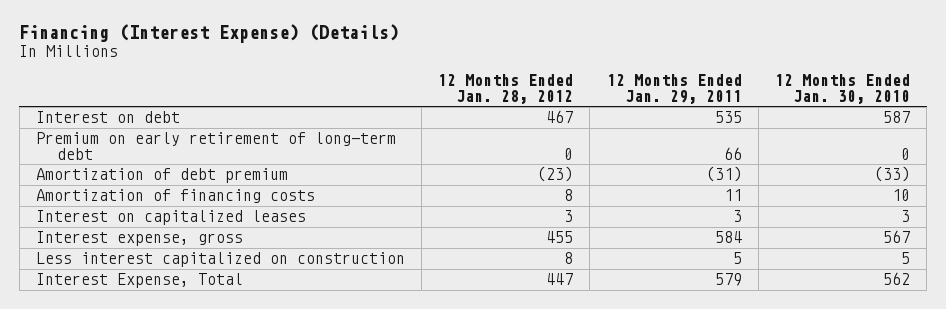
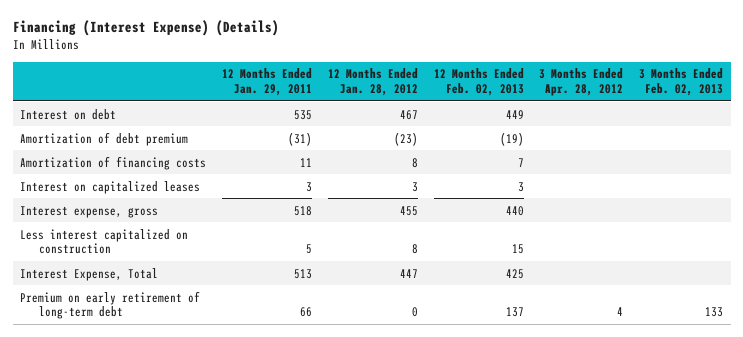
- | 12 Months Ended Jan. 28, 2012 | 12 Months Ended Jan. 29, 2011 | 12 Months Ended Jan. 30, 2010
+ | 12 Months Ended Jan. 29, 2011 | 12 Months Ended Jan. 28, 2012 | 12 Months Ended Feb. 02, 2013 | 3 Months Ended Apr. 28, 2012 | 3 Months Ended Feb. 02, 2013
- Interest expense, gross | 455 | 584 | 567
+ Interest expense, gross | 518 | 455 | 440 | |
- Interest Expense, Total | 447 | 579 | 562
+ Interest Expense, Total | 513 | 447 | 425 | |
moved down: Premium on early retirement of long-term debt | 66 | 0 | 137 | 4 | 133

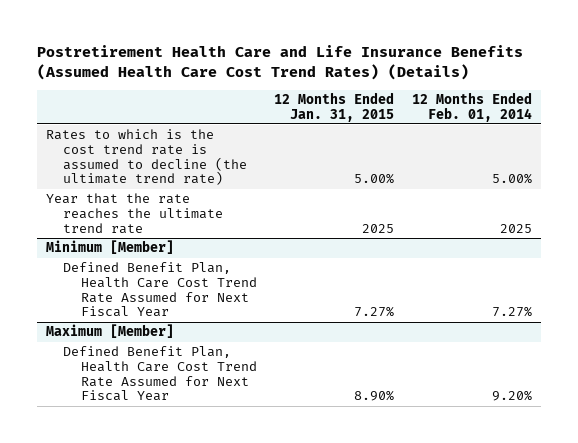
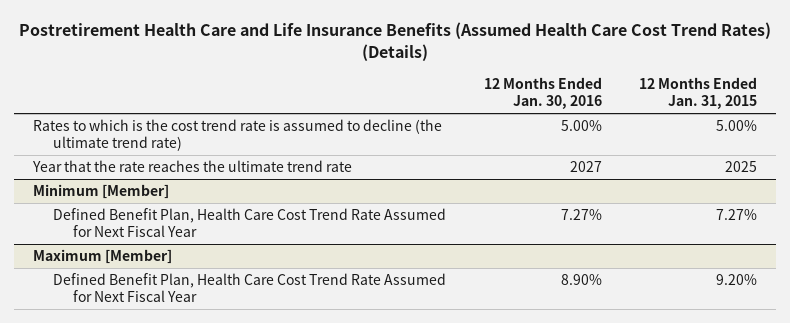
- | 12 Months Ended Jan. 31, 2015 | 12 Months Ended Feb. 01, 2014
+ | 12 Months Ended Jan. 30, 2016 | 12 Months Ended Jan. 31, 2015
@ Maximum [Member]
- Defined Benefit Plan, Health Care Cost Trend Rate Assumed for Next Fiscal Year | 8.90% | 9.20%
+ Defined Benefit Plan, Health Care Cost Trend Rate Assumed for Next Fiscal Year | 8.90% | 9.20%

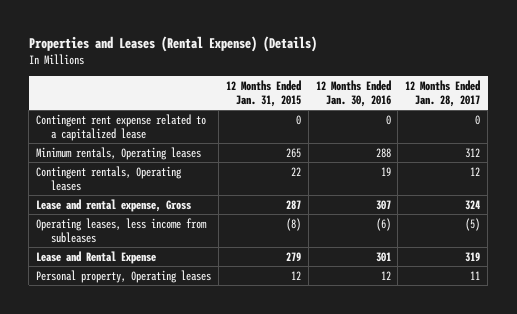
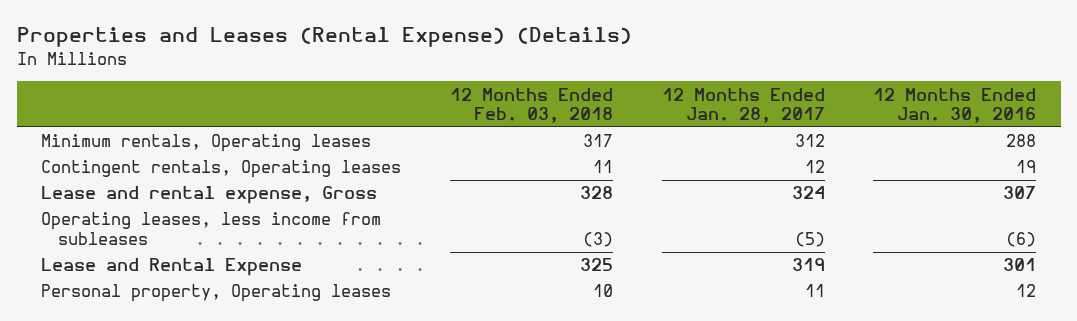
- | 12 Months Ended Jan. 31, 2015 | 12 Months Ended Jan. 30, 2016 | 12 Months Ended Jan. 28, 2017
+ | 12 Months Ended Feb. 03, 2018 | 12 Months Ended Jan. 28, 2017 | 12 Months Ended Jan. 30, 2016
- Contingent rent expense related to a capitalized lease | 0 | 0 | 0

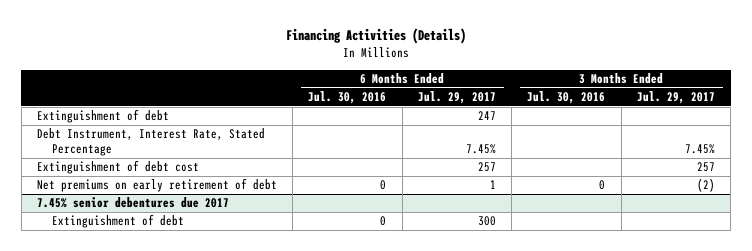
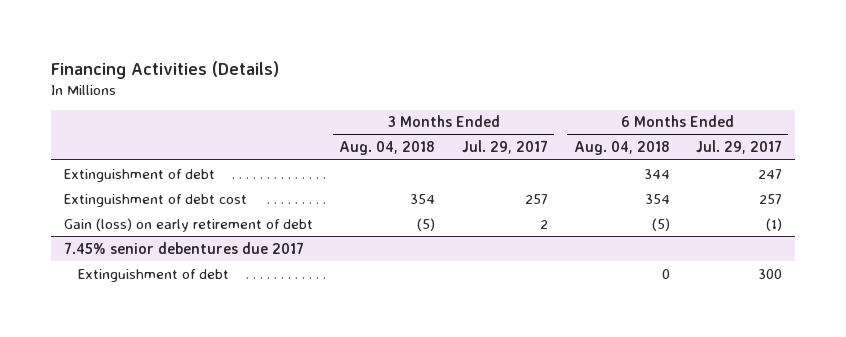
- | 6 Months Ended Jul. 30, 2016 | 6 Months Ended Jul. 29, 2017 | 3 Months Ended Jul. 30, 2016 | 3 Months Ended Jul. 29, 2017
+ | 3 Months Ended Aug. 04, 2018 | 3 Months Ended Jul. 29, 2017 | 6 Months Ended Aug. 04, 2018 | 6 Months Ended Jul. 29, 2017
- Debt Instrument, Interest Rate, Stated Percentage | | 7.45% | | 7.45%
- Net premiums on early retirement of debt | 0 | 1 | 0 | (2)
+ Gain (loss) on early retirement of debt | (5) | 2 | (5) | (1)

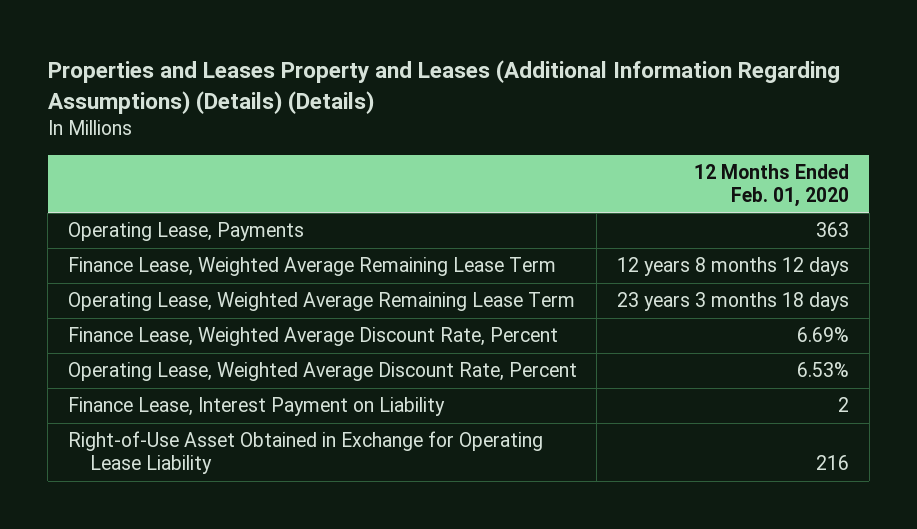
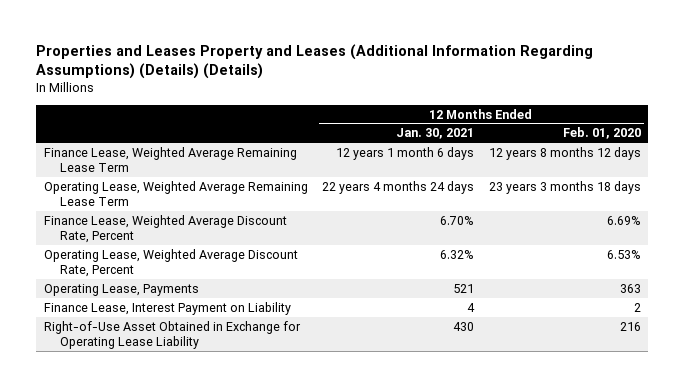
- | 12 Months Ended Feb. 01, 2020
+ | 12 Months Ended Jan. 30, 2021 | 12 Months Ended Feb. 01, 2020
moved down: Operating Lease, Payments | 521 | 363

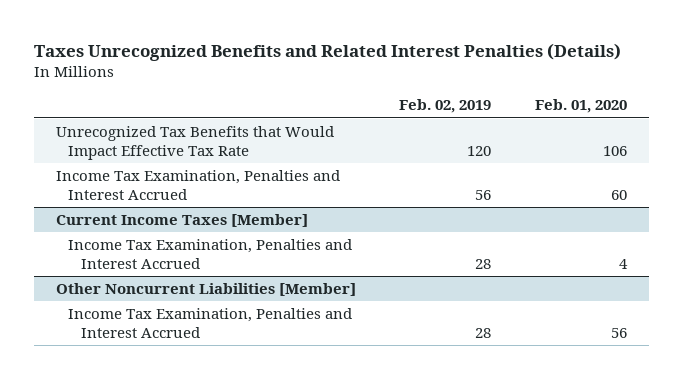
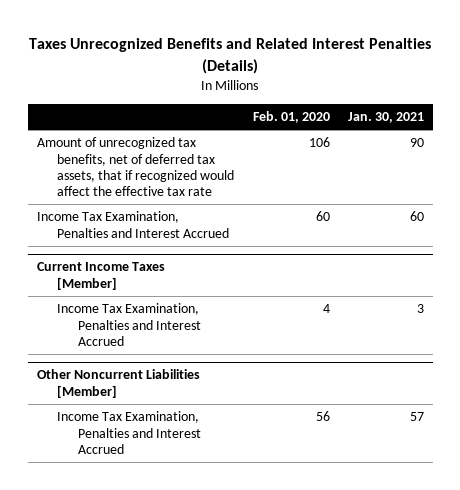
- | Feb. 02, 2019 | Feb. 01, 2020
+ | Feb. 01, 2020 | Jan. 30, 2021
- Unrecognized Tax Benefits that Would Impact Effective Tax Rate | 120 | 106
+ Amount of unrecognized tax benefits, net of deferred tax assets, that if recognized would affect the effective tax rate | 106 | 90

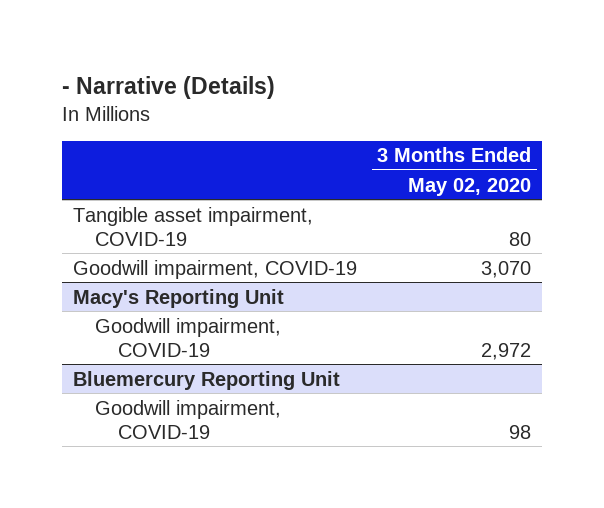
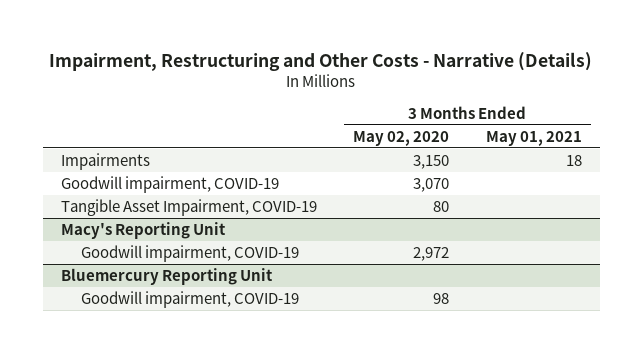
- - Narrative (Details)
+ Impairment, Restructuring and Other Costs - Narrative (Details)
- | 3 Months Ended May 02, 2020
+ | 3 Months Ended May 02, 2020 | 3 Months Ended May 01, 2021
- Tangible asset impairment, COVID-19 | 80
+ Impairments | 3,150 | 18
+ Tangible Asset Impairment, COVID-19 | 80 |

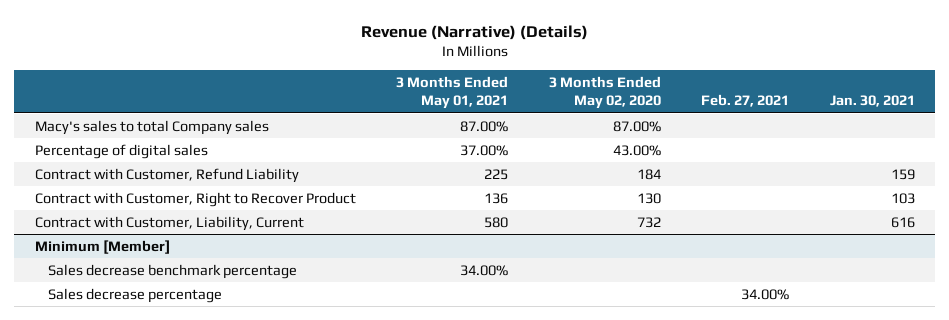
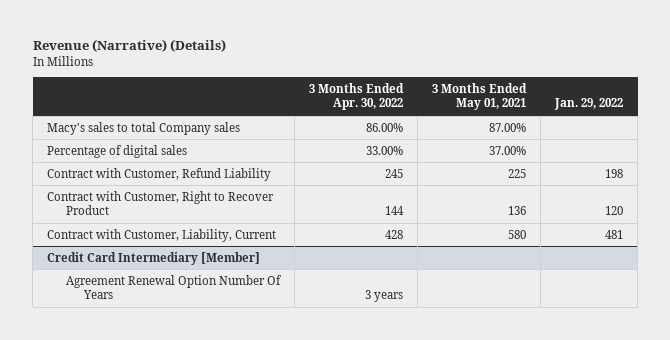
- | 3 Months Ended May 01, 2021 | 3 Months Ended May 02, 2020 | Feb. 27, 2021 | Jan. 30, 2021
+ | 3 Months Ended Apr. 30, 2022 | 3 Months Ended May 01, 2021 | Jan. 29, 2022
- Minimum [Member]
- Sales decrease benchmark percentage | 34.00% | | |
- Sales decrease percentage | | | 34.00% |
+ Credit Card Intermediary [Member]
+ Agreement Renewal Option Number Of Years | 3 years | |

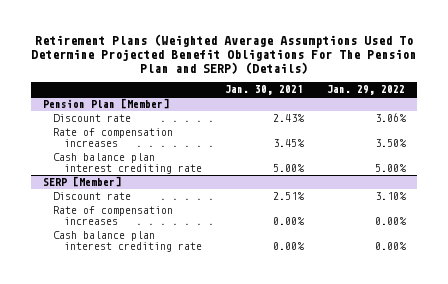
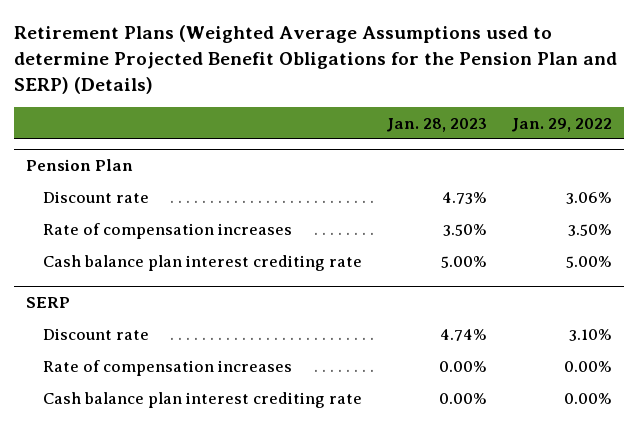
- Retirement Plans (Weighted Average Assumptions Used To Determine Projected Benefit Obligations For The Pension Plan and SERP) (Details)
+ Retirement Plans (Weighted Average Assumptions used to determine Projected Benefit Obligations for the Pension Plan and SERP) (Details)
- | Jan. 30, 2021 | Jan. 29, 2022
+ | Jan. 28, 2023 | Jan. 29, 2022
- Pension Plan [Member]
+ Pension Plan
- SERP [Member]
+ SERP

